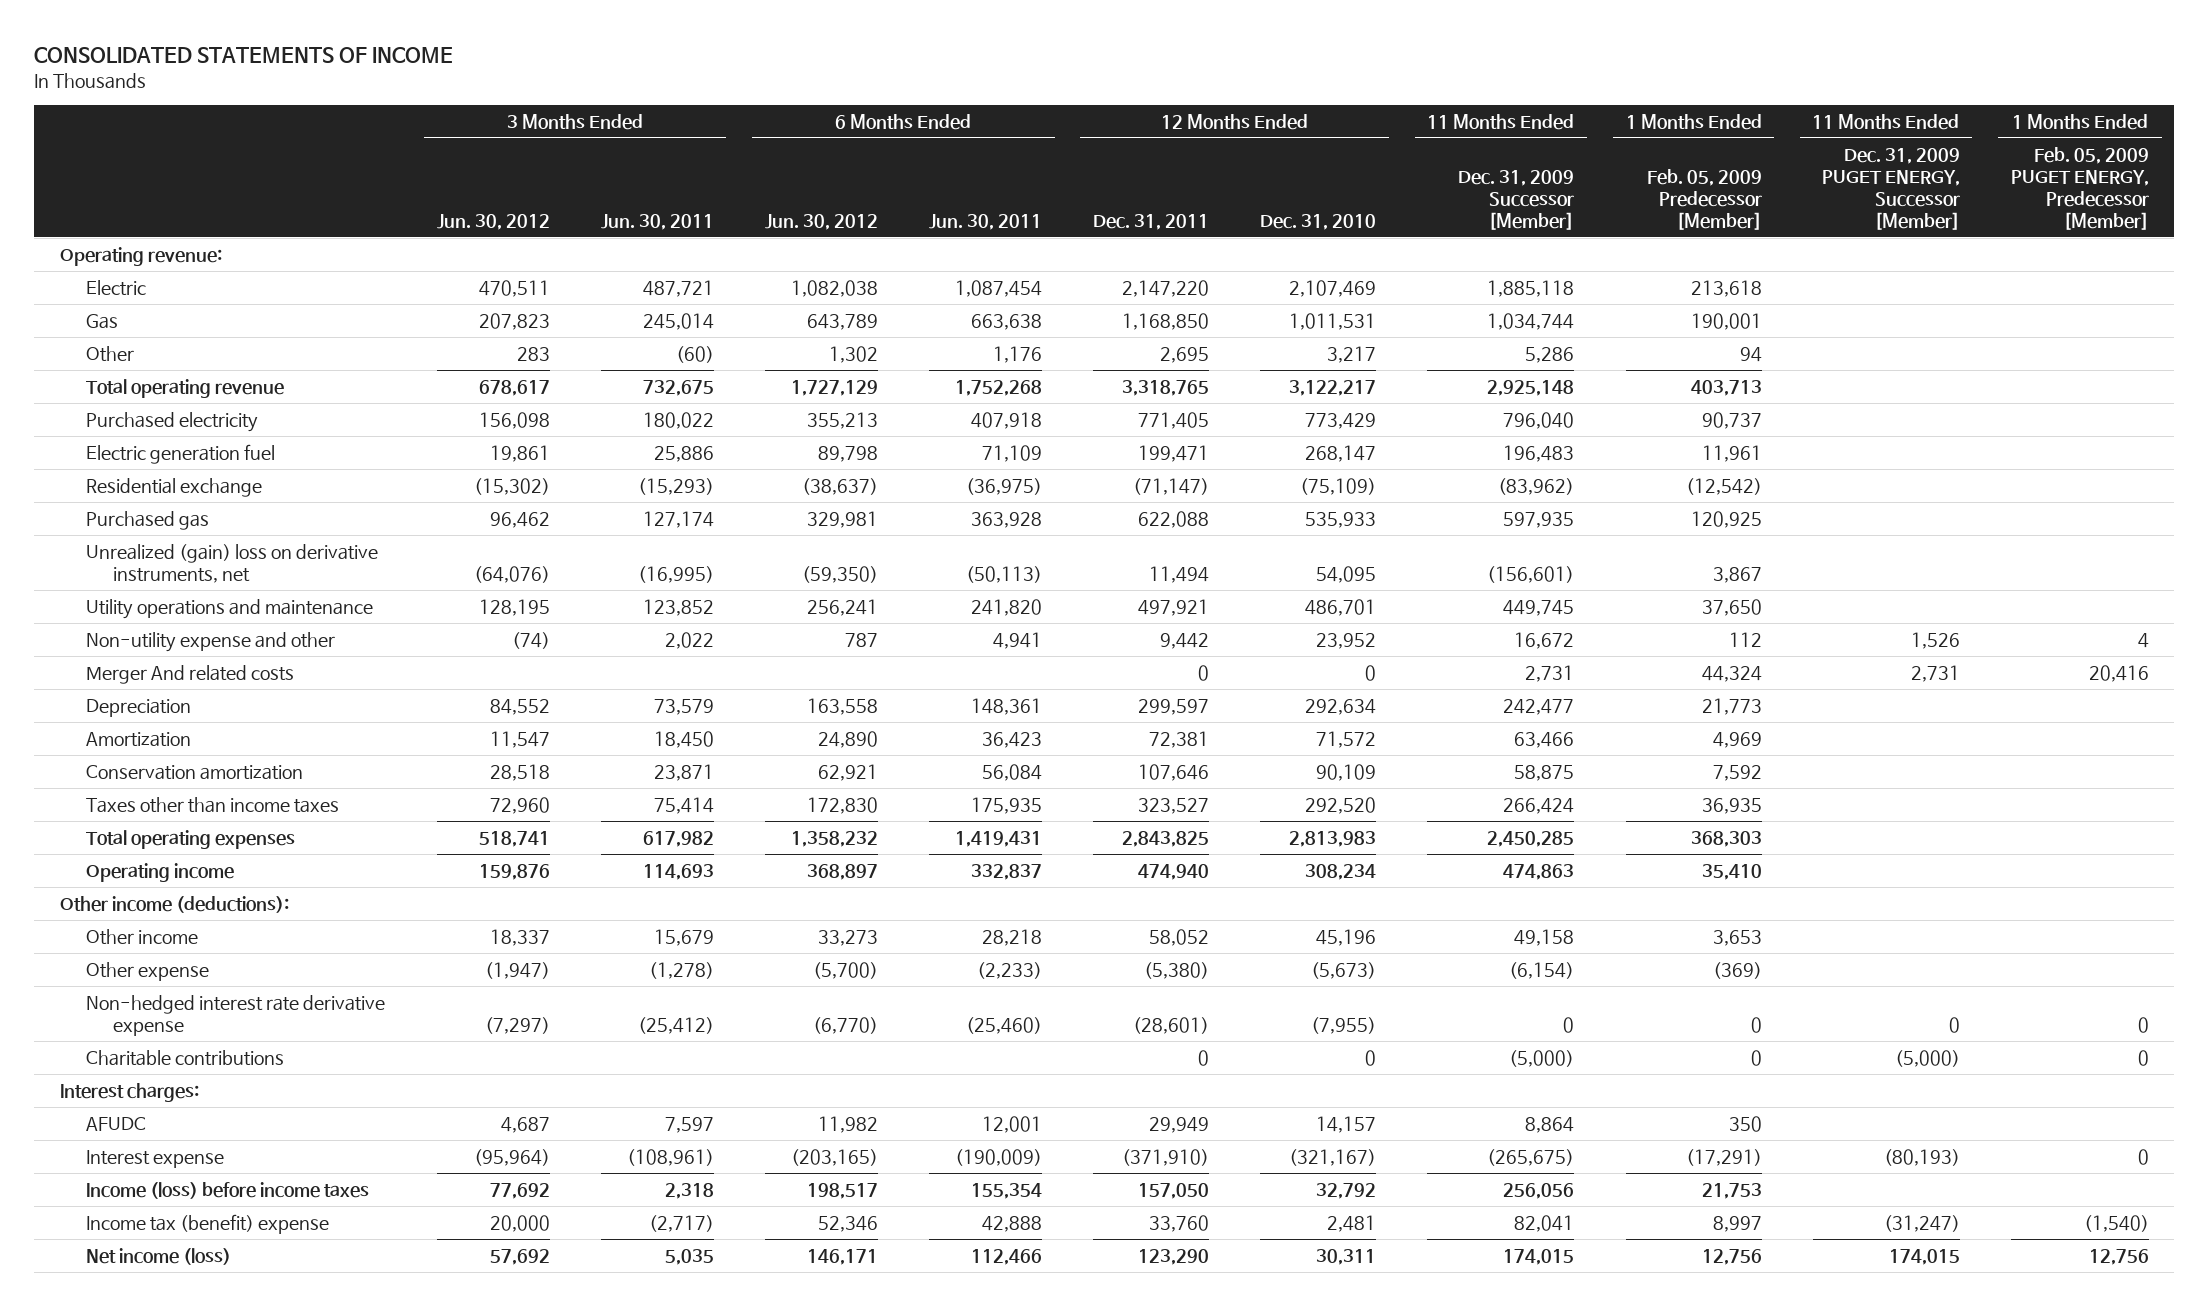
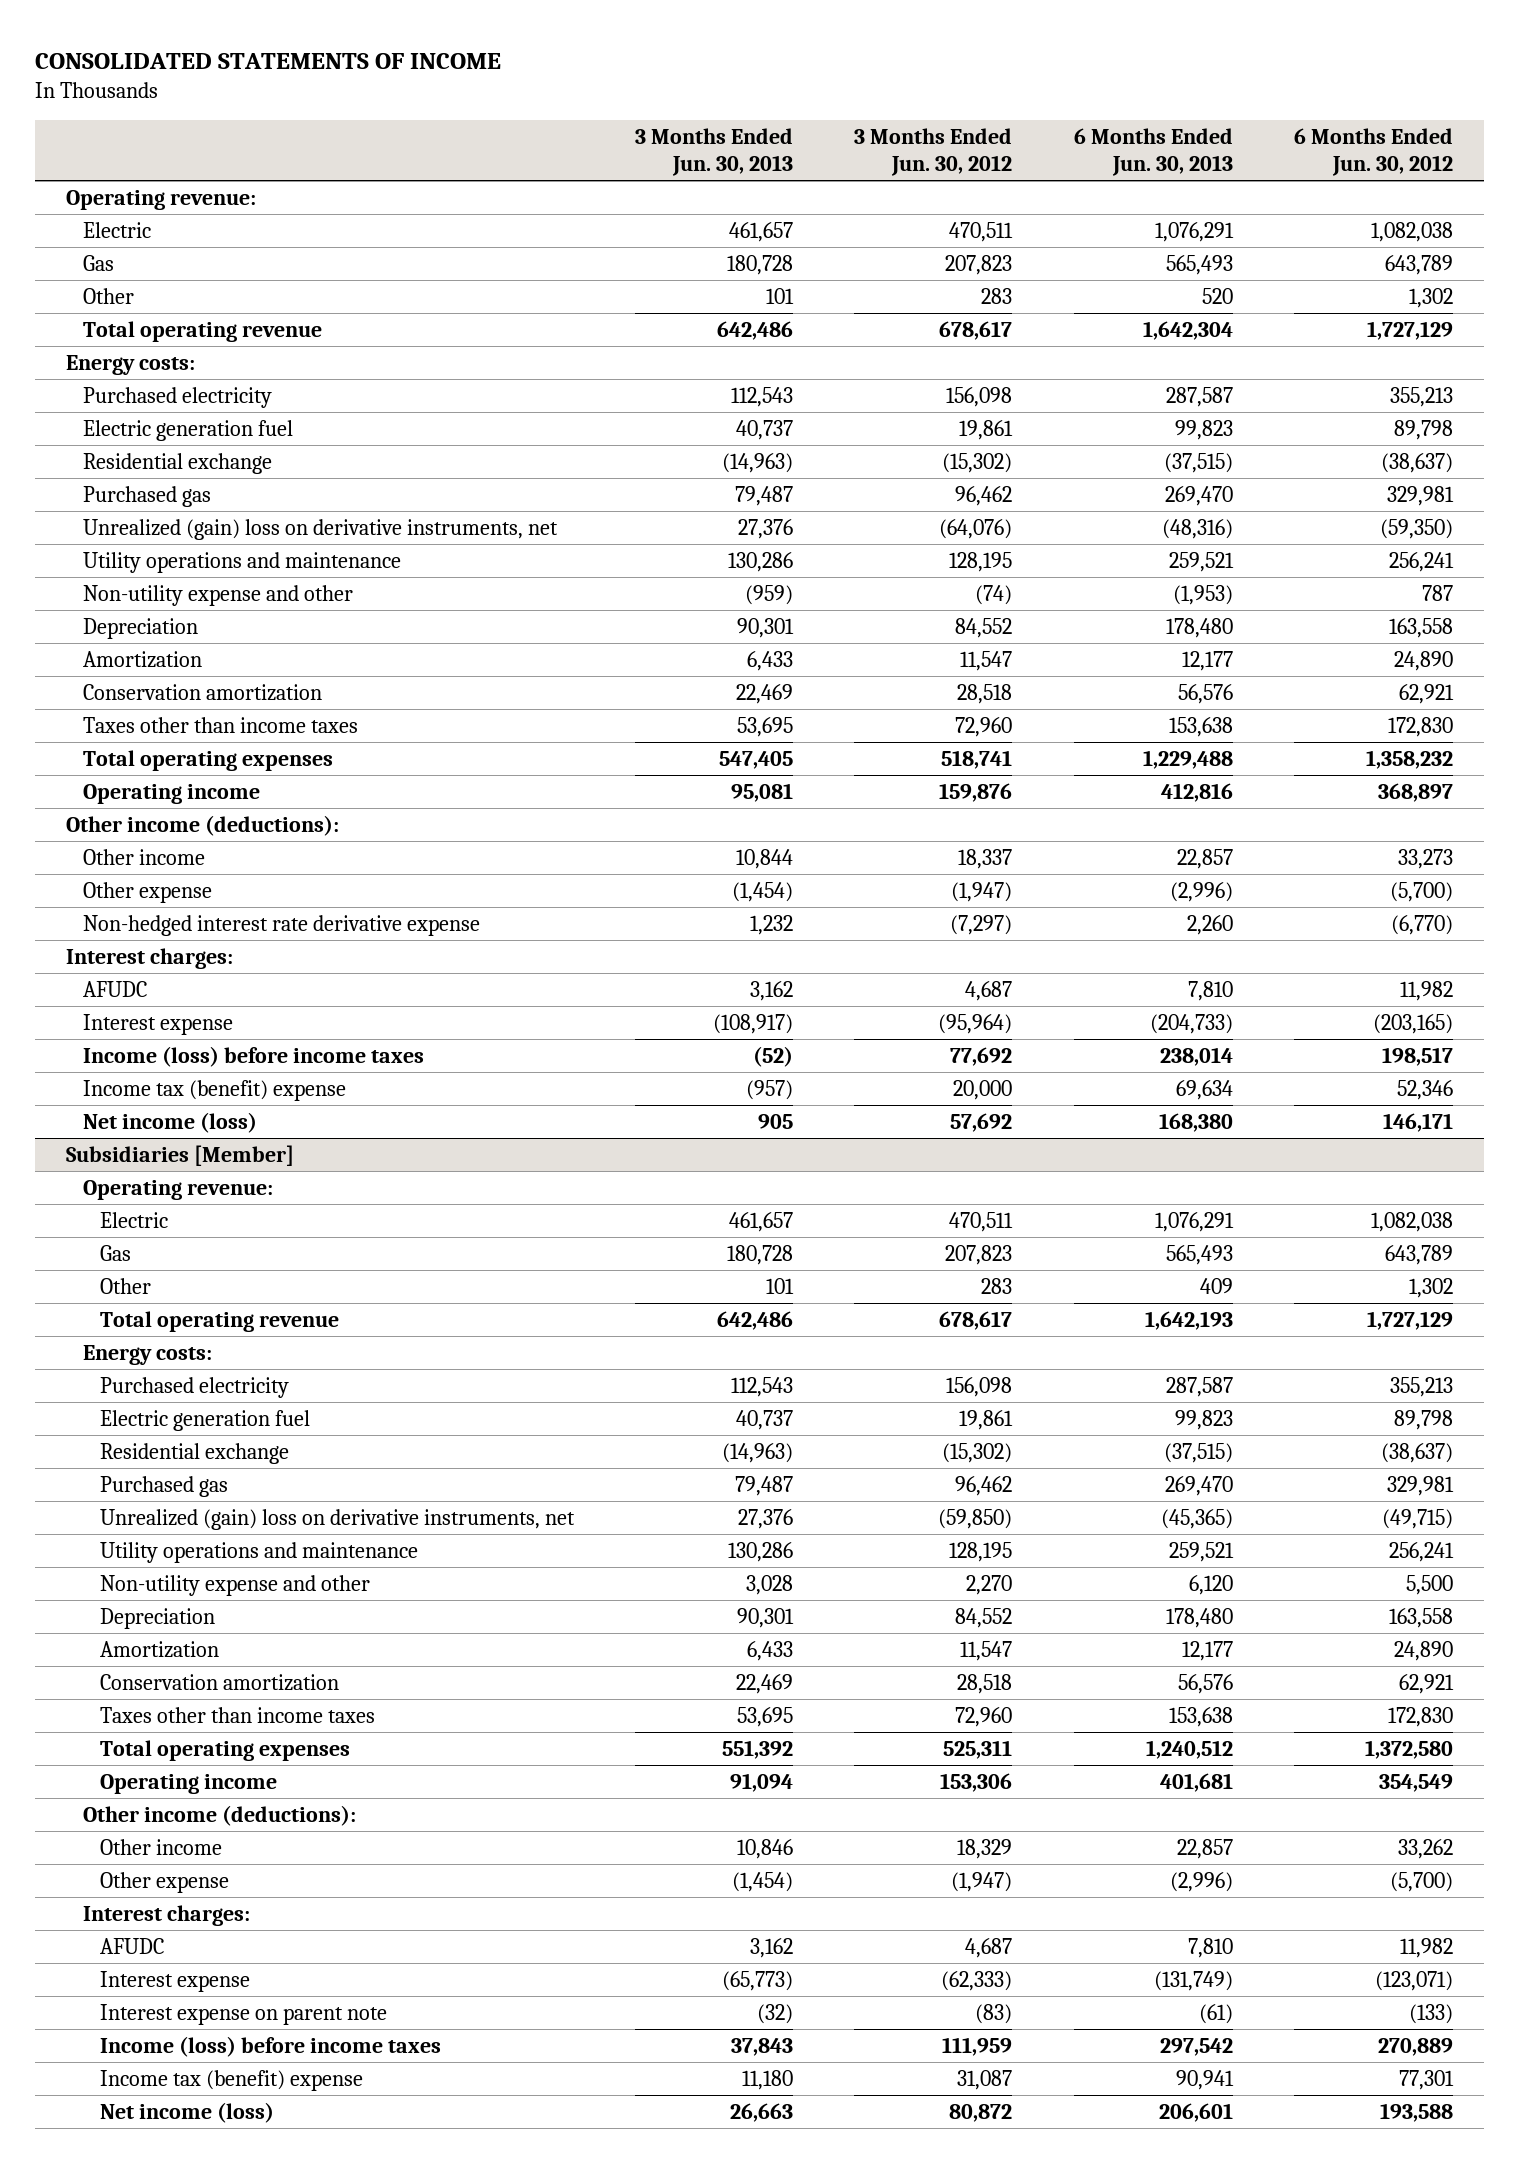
- | 3 Months Ended Jun. 30, 2012 | 3 Months Ended Jun. 30, 2011 | 6 Months Ended Jun. 30, 2012 | 6 Months Ended Jun. 30, 2011 | 12 Months Ended Dec. 31, 2011 | 12 Months Ended Dec. 31, 2010 | 11 Months Ended Dec. 31, 2009 Successor [Member] | 1 Months Ended Feb. 05, 2009 Predecessor [Member] | 11 Months Ended Dec. 31, 2009 PUGET ENERGY, Successor [Member] | 1 Months Ended Feb. 05, 2009 PUGET ENERGY, Predecessor [Member]
+ | 3 Months Ended Jun. 30, 2013 | 3 Months Ended Jun. 30, 2012 | 6 Months Ended Jun. 30, 2013 | 6 Months Ended Jun. 30, 2012
+ Energy costs:
- Merger And related costs | | | | | 0 | 0 | 2,731 | 44,324 | 2,731 | 20,416
- Charitable contributions | | | | | 0 | 0 | (5,000) | 0 | (5,000) | 0
+ Subsidiaries [Member]
+ Operating revenue:
+ Electric | 461,657 | 470,511 | 1,076,291 | 1,082,038
+ Gas | 180,728 | 207,823 | 565,493 | 643,789
+ Other | 101 | 283 | 409 | 1,302
+ Total operating revenue | 642,486 | 678,617 | 1,642,193 | 1,727,129
+ Energy costs:
+ Purchased electricity | 112,543 | 156,098 | 287,587 | 355,213
+ Electric generation fuel | 40,737 | 19,861 | 99,823 | 89,798
+ Residential exchange | (14,963) | (15,302) | (37,515) | (38,637)
+ Purchased gas | 79,487 | 96,462 | 269,470 | 329,981
+ Unrealized (gain) loss on derivative instruments, net | 27,376 | (59,850) | (45,365) | (49,715)
+ Utility operations and maintenance | 130,286 | 128,195 | 259,521 | 256,241
+ Non-utility expense and other | 3,028 | 2,270 | 6,120 | 5,500
+ Depreciation | 90,301 | 84,552 | 178,480 | 163,558
+ Amortization | 6,433 | 11,547 | 12,177 | 24,890
+ Conservation amortization | 22,469 | 28,518 | 56,576 | 62,921
+ Taxes other than income taxes | 53,695 | 72,960 | 153,638 | 172,830
+ Total operating expenses | 551,392 | 525,311 | 1,240,512 | 1,372,580
+ Operating income | 91,094 | 153,306 | 401,681 | 354,549
+ Other income (deductions):
+ Other income | 10,846 | 18,329 | 22,857 | 33,262
+ Other expense | (1,454) | (1,947) | (2,996) | (5,700)
+ Interest charges:
+ AFUDC | 3,162 | 4,687 | 7,810 | 11,982
+ Interest expense | (65,773) | (62,333) | (131,749) | (123,071)
+ Interest expense on parent note | (32) | (83) | (61) | (133)
+ Income (loss) before income taxes | 37,843 | 111,959 | 297,542 | 270,889
+ Income tax (benefit) expense | 11,180 | 31,087 | 90,941 | 77,301
+ Net income (loss) | 26,663 | 80,872 | 206,601 | 193,588

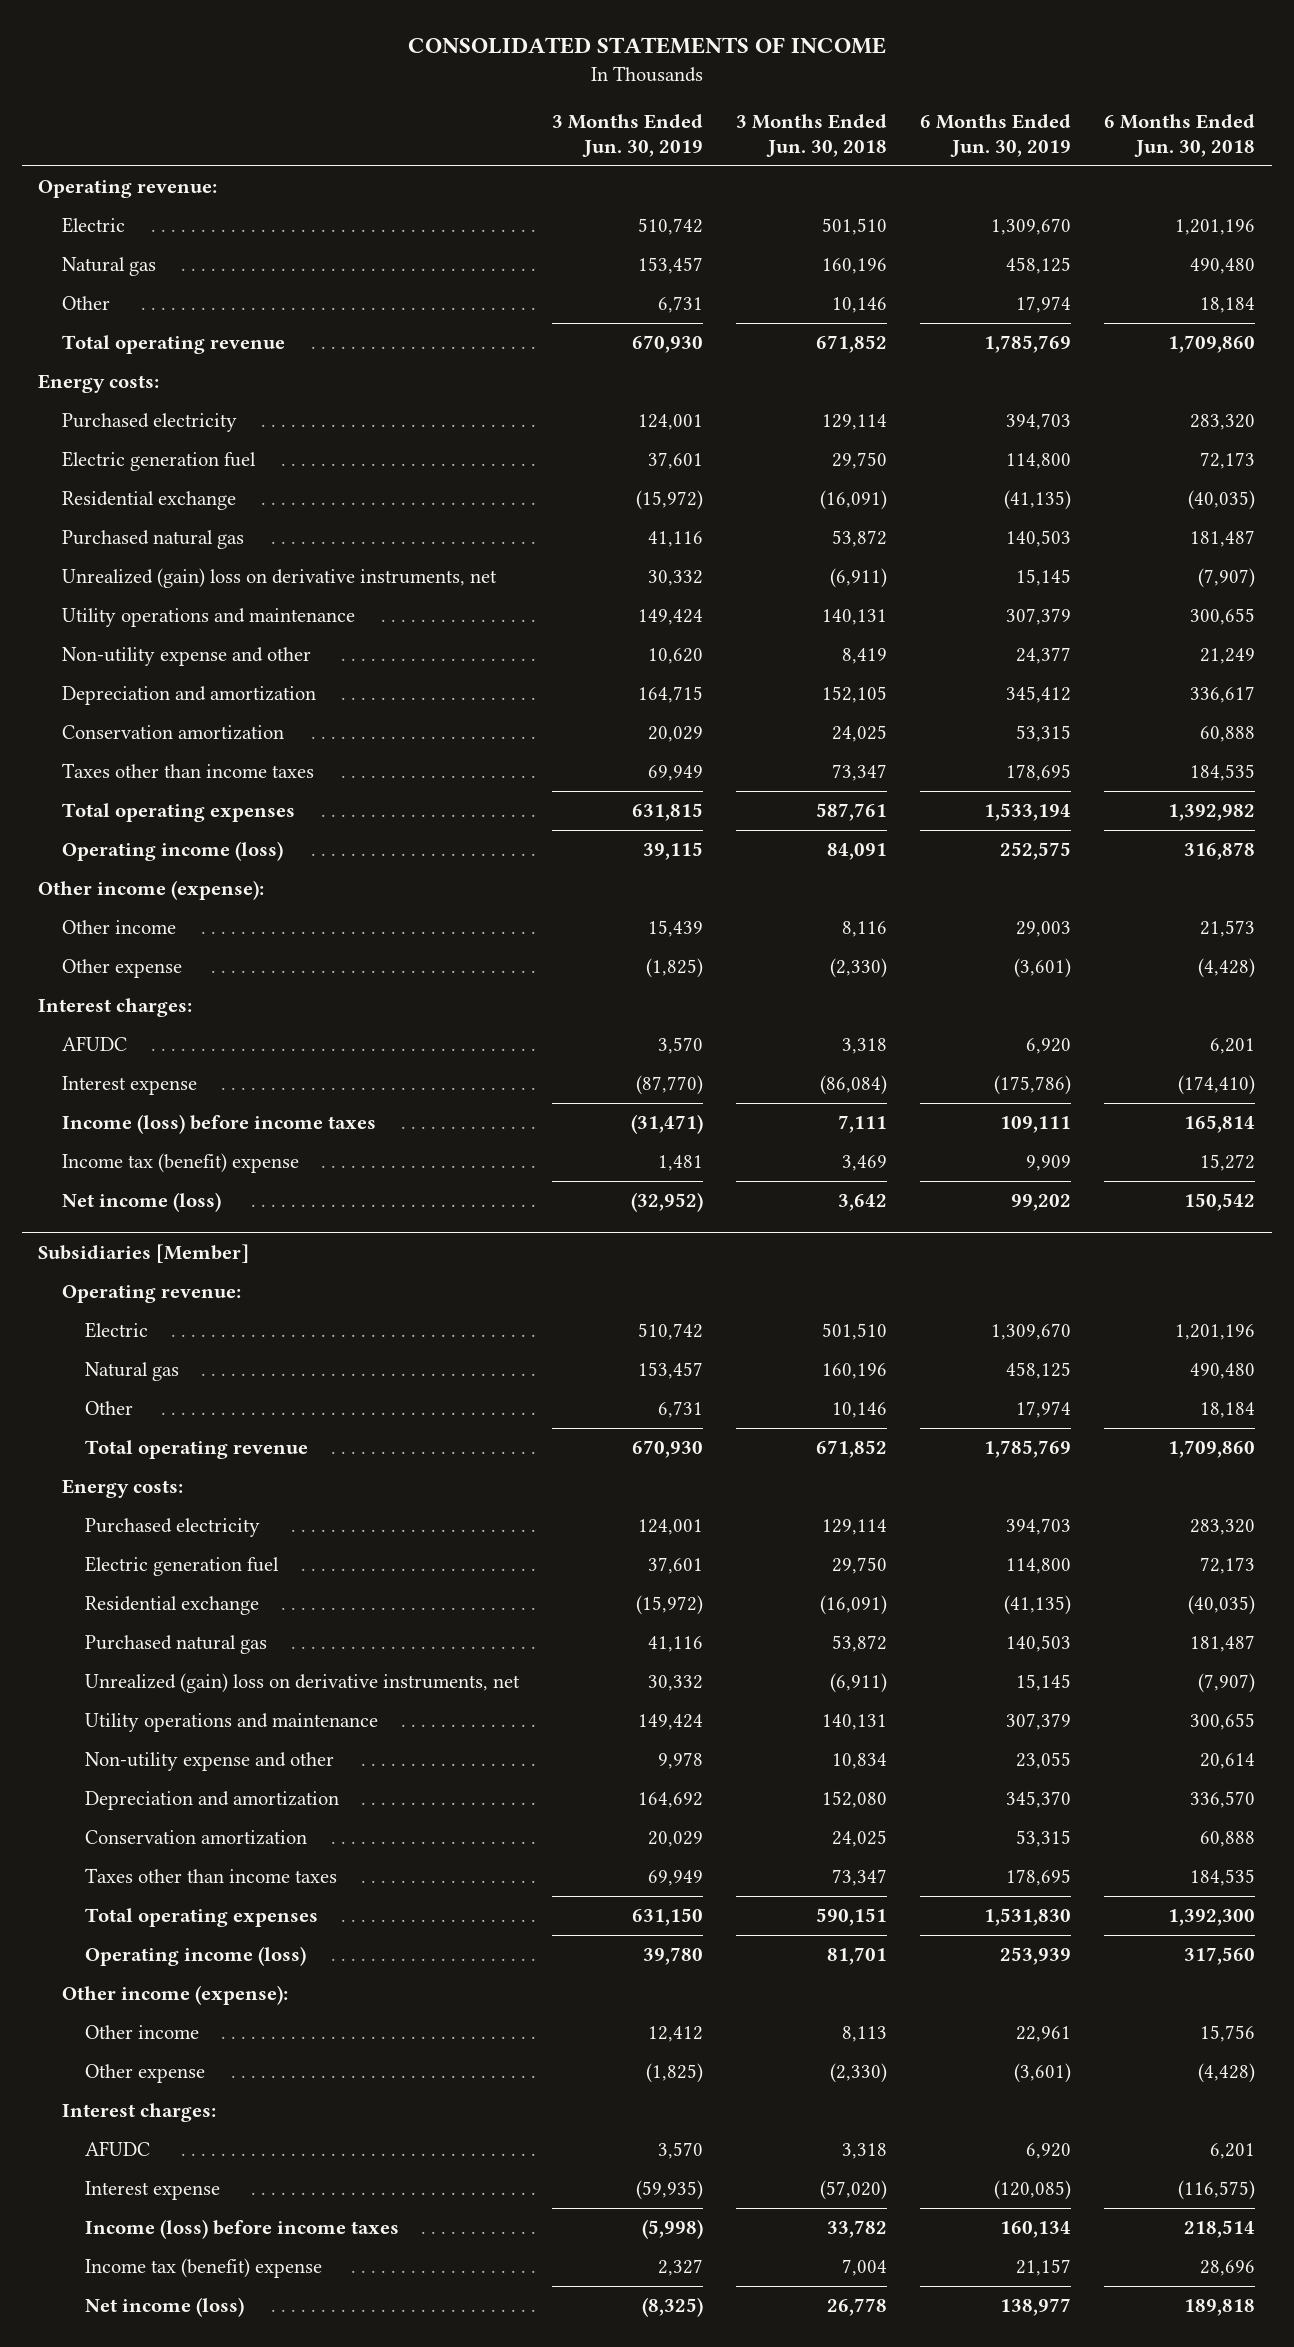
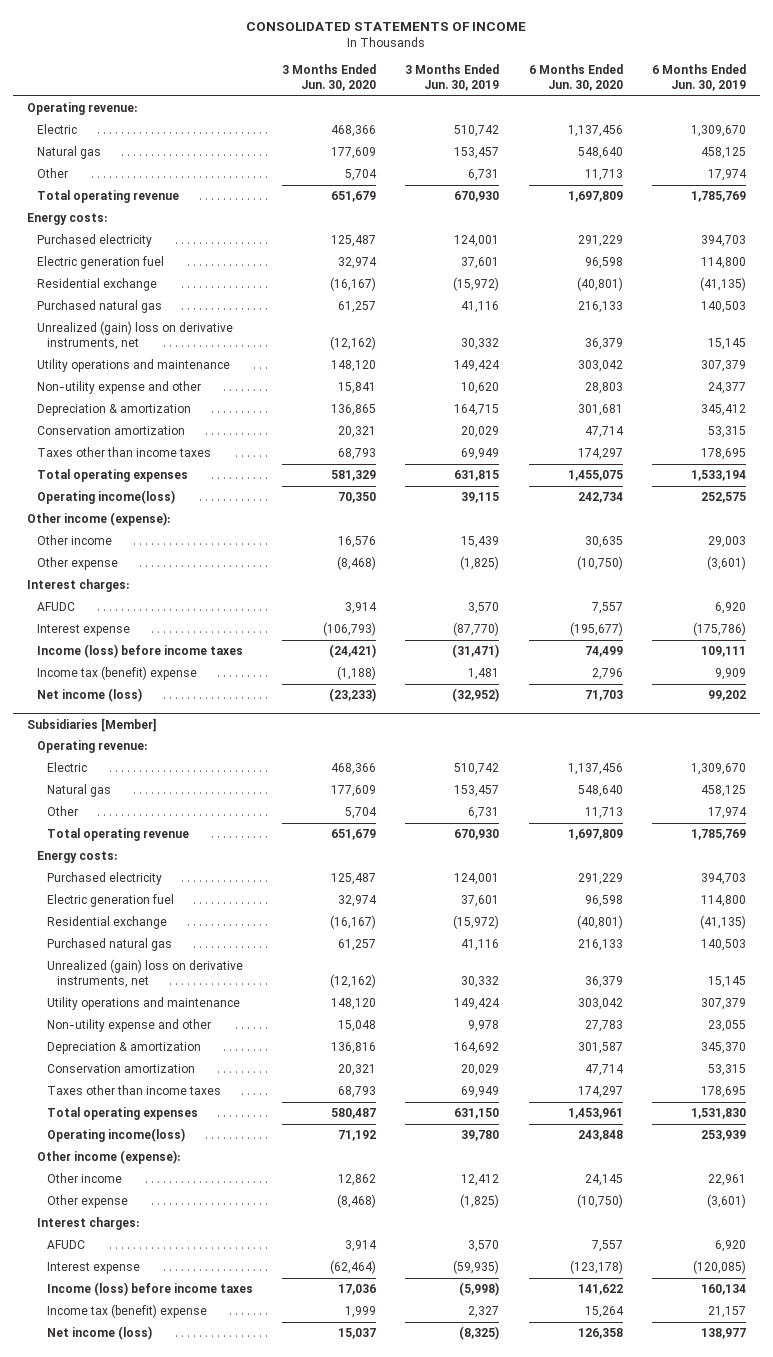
- | 3 Months Ended Jun. 30, 2019 | 3 Months Ended Jun. 30, 2018 | 6 Months Ended Jun. 30, 2019 | 6 Months Ended Jun. 30, 2018
+ | 3 Months Ended Jun. 30, 2020 | 3 Months Ended Jun. 30, 2019 | 6 Months Ended Jun. 30, 2020 | 6 Months Ended Jun. 30, 2019
- Depreciation and amortization | 164,715 | 152,105 | 345,412 | 336,617
+ Depreciation & amortization | 136,865 | 164,715 | 301,681 | 345,412
- Operating income (loss) | 39,115 | 84,091 | 252,575 | 316,878
+ Operating income(loss) | 70,350 | 39,115 | 242,734 | 252,575
@ Subsidiaries [Member]
- Depreciation and amortization | 164,692 | 152,080 | 345,370 | 336,570
+ Depreciation & amortization | 136,816 | 164,692 | 301,587 | 345,370
- Operating income (loss) | 39,780 | 81,701 | 253,939 | 317,560
+ Operating income(loss) | 71,192 | 39,780 | 243,848 | 253,939

